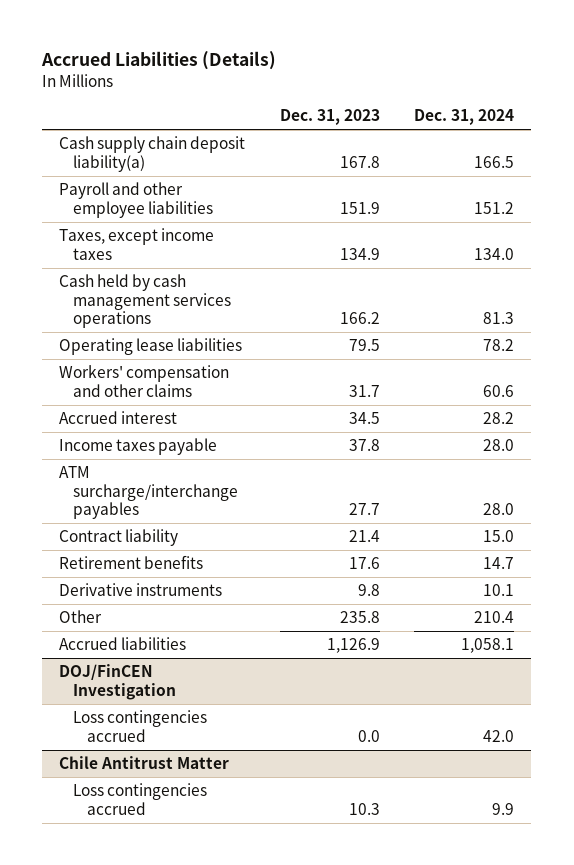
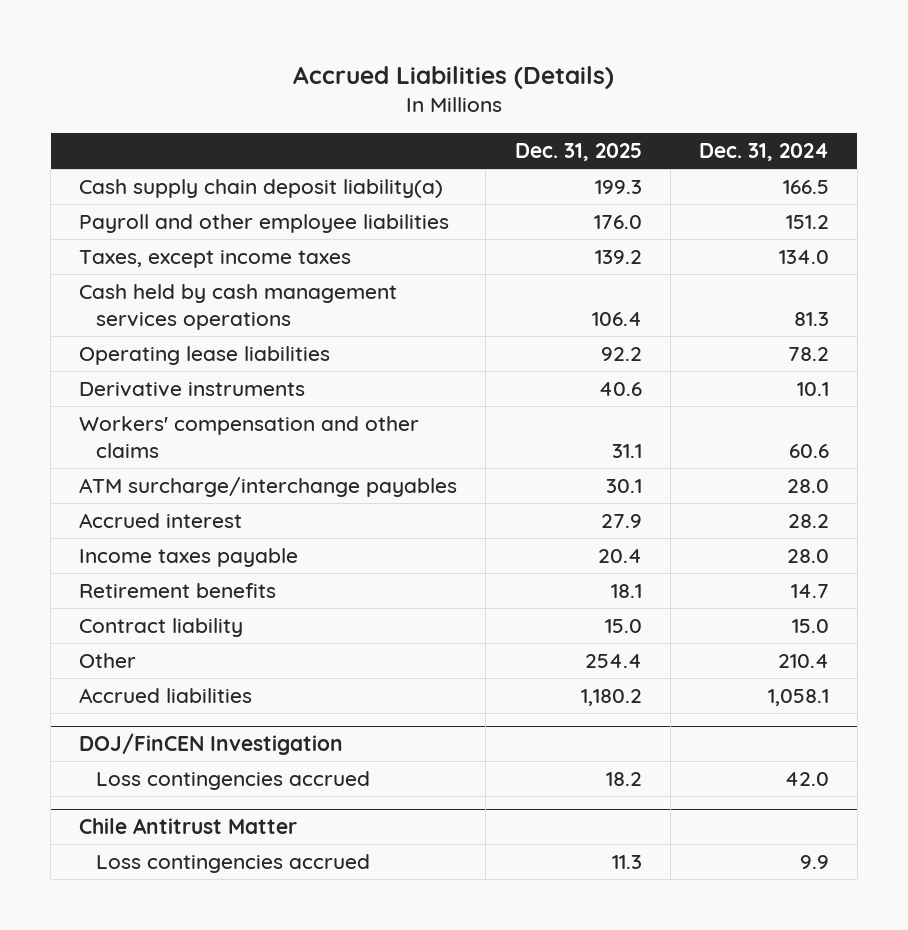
- | Dec. 31, 2023 | Dec. 31, 2024
+ | Dec. 31, 2025 | Dec. 31, 2024
moved up: Derivative instruments | 40.6 | 10.1
moved up: ATM surcharge/interchange payables | 30.1 | 28.0
moved down: Contract liability | 15.0 | 15.0

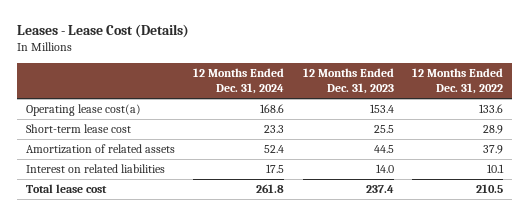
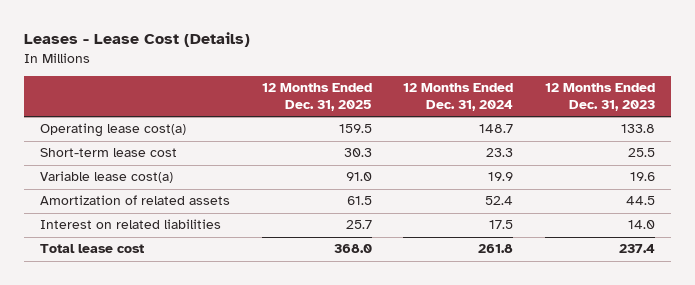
- | 12 Months Ended Dec. 31, 2024 | 12 Months Ended Dec. 31, 2023 | 12 Months Ended Dec. 31, 2022
+ | 12 Months Ended Dec. 31, 2025 | 12 Months Ended Dec. 31, 2024 | 12 Months Ended Dec. 31, 2023
- Operating lease cost(a) | 168.6 | 153.4 | 133.6
+ Operating lease cost(a) | 159.5 | 148.7 | 133.8
+ Variable lease cost(a) | 91.0 | 19.9 | 19.6

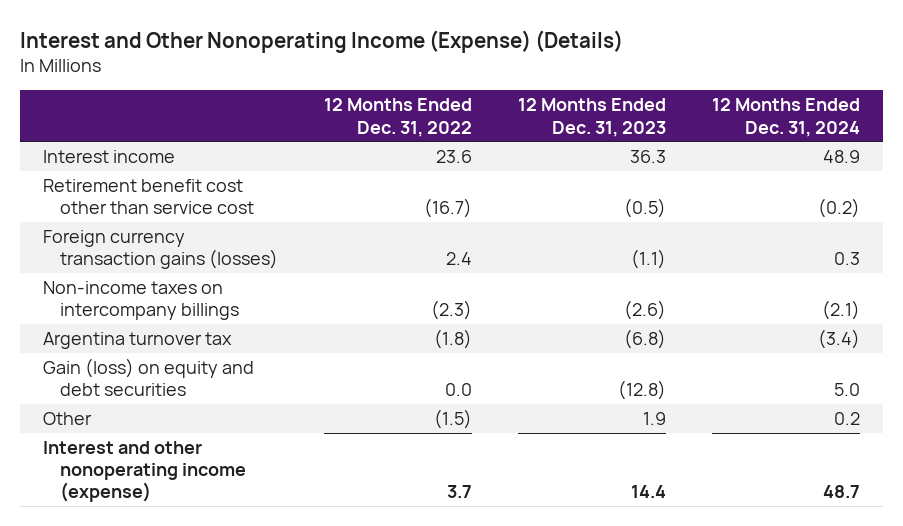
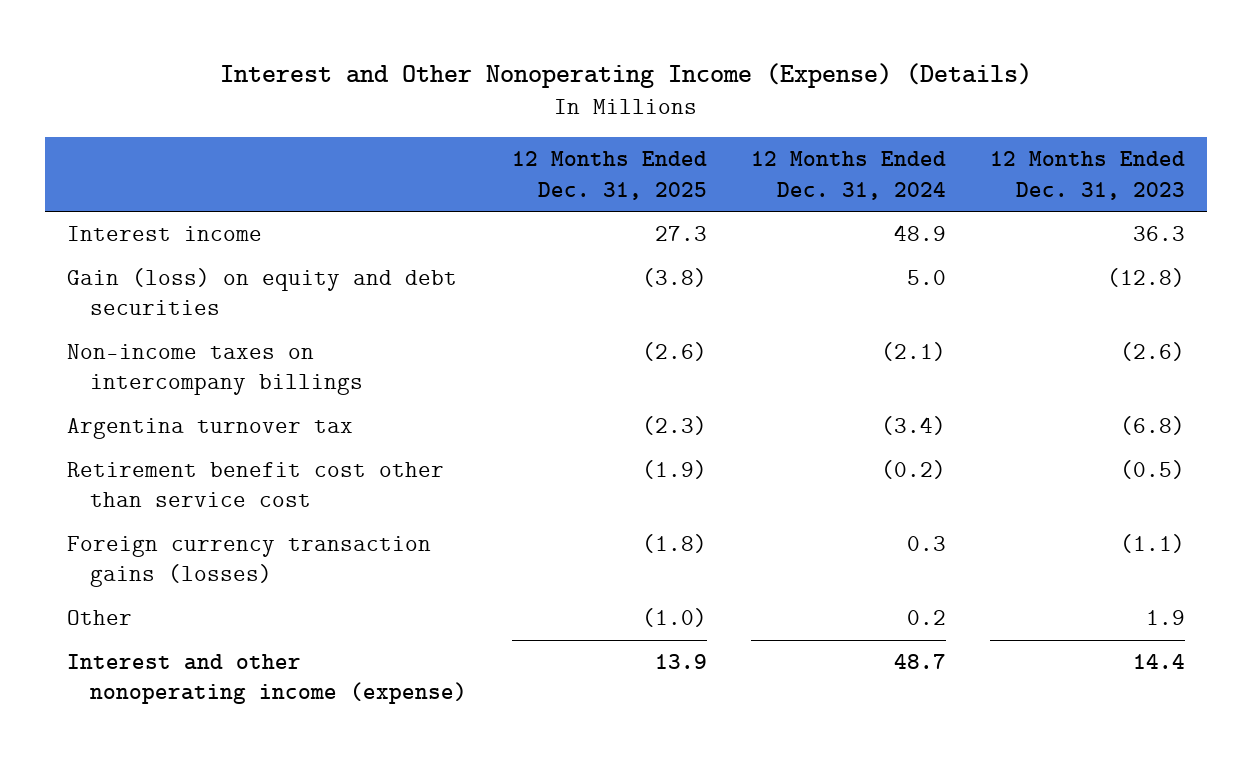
- | 12 Months Ended Dec. 31, 2022 | 12 Months Ended Dec. 31, 2023 | 12 Months Ended Dec. 31, 2024
+ | 12 Months Ended Dec. 31, 2025 | 12 Months Ended Dec. 31, 2024 | 12 Months Ended Dec. 31, 2023
moved up: Gain (loss) on equity and debt securities | (3.8) | 5.0 | (12.8)
moved down: Retirement benefit cost other than service cost | (1.9) | (0.2) | (0.5)
moved down: Foreign currency transaction gains (losses) | (1.8) | 0.3 | (1.1)

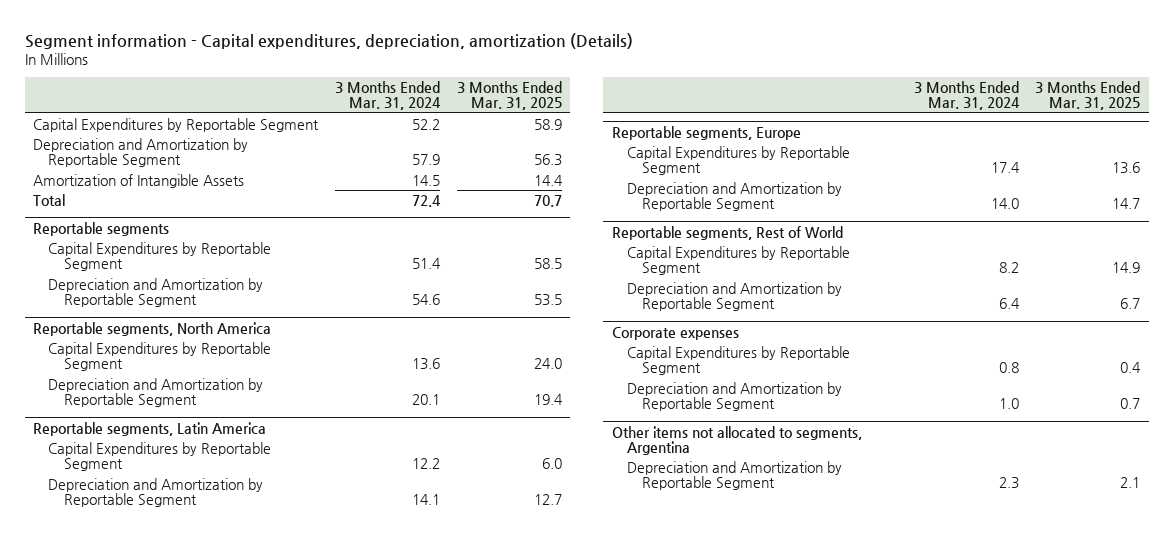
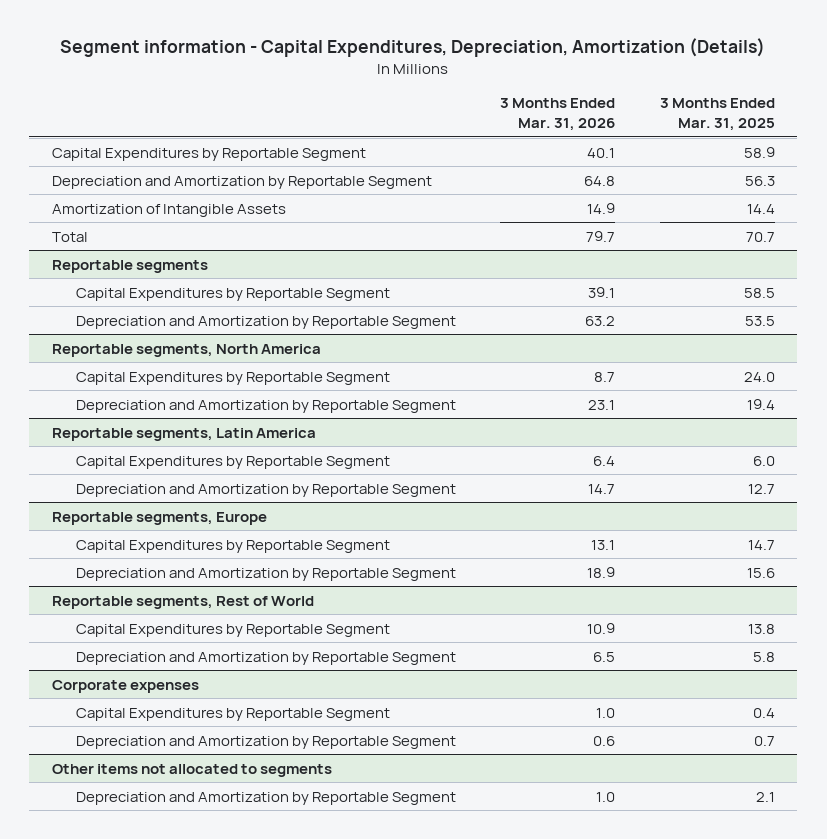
- Segment information - Capital expenditures, depreciation, amortization (Details)
+ Segment information - Capital Expenditures, Depreciation, Amortization (Details)
- | 3 Months Ended Mar. 31, 2024 | 3 Months Ended Mar. 31, 2025
+ | 3 Months Ended Mar. 31, 2026 | 3 Months Ended Mar. 31, 2025
@ Reportable segments, Europe
- Capital Expenditures by Reportable Segment | 17.4 | 13.6
- Depreciation and Amortization by Reportable Segment | 14.0 | 14.7
+ Capital Expenditures by Reportable Segment | 13.1 | 14.7
+ Depreciation and Amortization by Reportable Segment | 18.9 | 15.6
@ Reportable segments, Rest of World
- Capital Expenditures by Reportable Segment | 8.2 | 14.9
- Depreciation and Amortization by Reportable Segment | 6.4 | 6.7
+ Capital Expenditures by Reportable Segment | 10.9 | 13.8
+ Depreciation and Amortization by Reportable Segment | 6.5 | 5.8
- Other items not allocated to segments, Argentina
+ Other items not allocated to segments

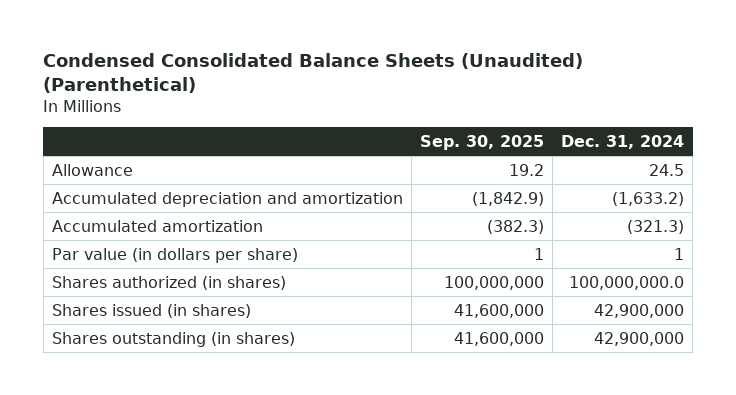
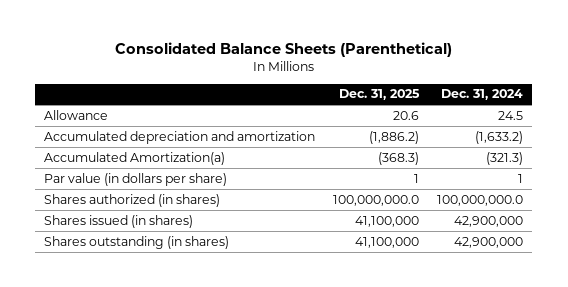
- Condensed Consolidated Balance Sheets (Unaudited) (Parenthetical)
+ Consolidated Balance Sheets (Parenthetical)
- | Sep. 30, 2025 | Dec. 31, 2024
+ | Dec. 31, 2025 | Dec. 31, 2024
- Accumulated amortization | (382.3) | (321.3)
+ Accumulated Amortization(a) | (368.3) | (321.3)

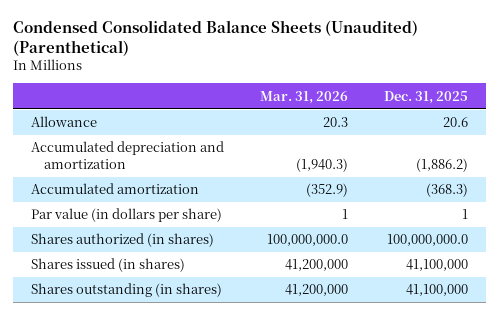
- Consolidated Balance Sheets (Parenthetical)
+ Condensed Consolidated Balance Sheets (Unaudited) (Parenthetical)
- | Dec. 31, 2025 | Dec. 31, 2024
+ | Mar. 31, 2026 | Dec. 31, 2025
- Accumulated Amortization(a) | (368.3) | (321.3)
+ Accumulated amortization | (352.9) | (368.3)

